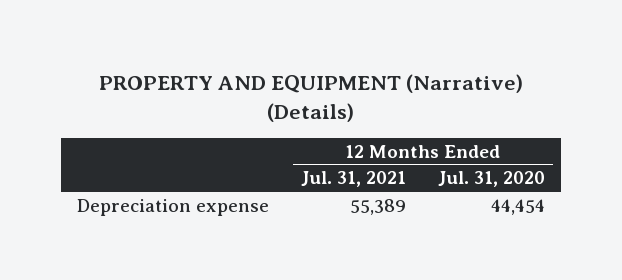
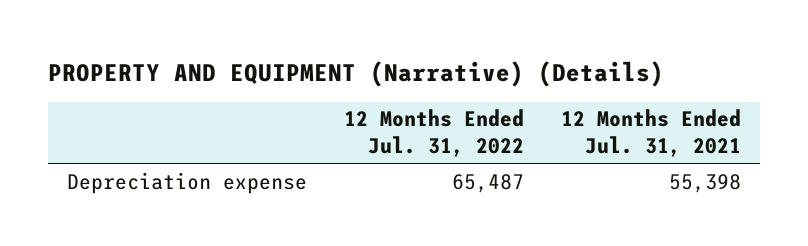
- | 12 Months Ended Jul. 31, 2021 | 12 Months Ended Jul. 31, 2020
+ | 12 Months Ended Jul. 31, 2022 | 12 Months Ended Jul. 31, 2021
- Depreciation expense | 55,389 | 44,454
+ Depreciation expense | 65,487 | 55,398

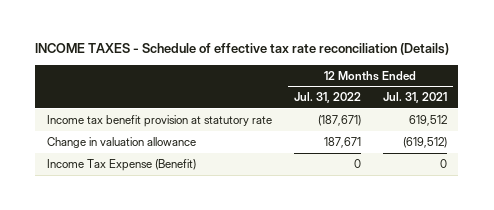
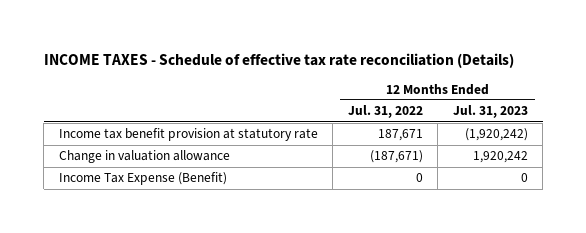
- | 12 Months Ended Jul. 31, 2022 | 12 Months Ended Jul. 31, 2021
+ | 12 Months Ended Jul. 31, 2022 | 12 Months Ended Jul. 31, 2023
- Income tax benefit provision at statutory rate | (187,671) | 619,512
- Change in valuation allowance | 187,671 | (619,512)
+ Income tax benefit provision at statutory rate | 187,671 | (1,920,242)
+ Change in valuation allowance | (187,671) | 1,920,242

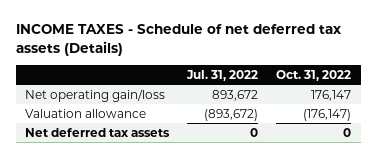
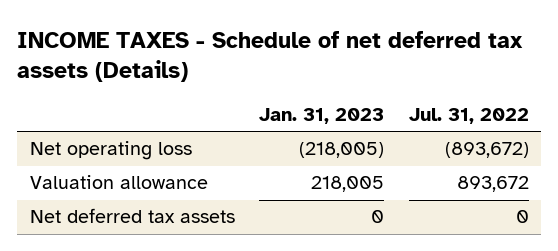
- | Jul. 31, 2022 | Oct. 31, 2022
+ | Jan. 31, 2023 | Jul. 31, 2022
- Net operating gain/loss | 893,672 | 176,147
- Valuation allowance | (893,672) | (176,147)
+ Net operating loss | (218,005) | (893,672)
+ Valuation allowance | 218,005 | 893,672

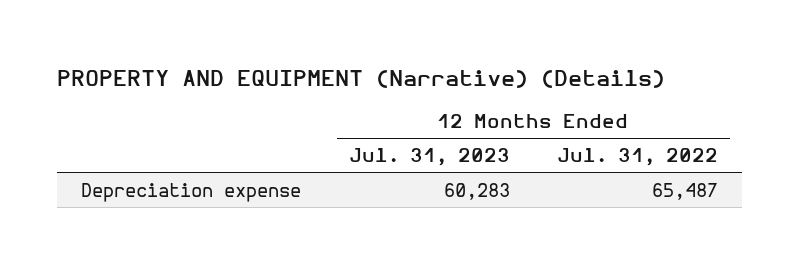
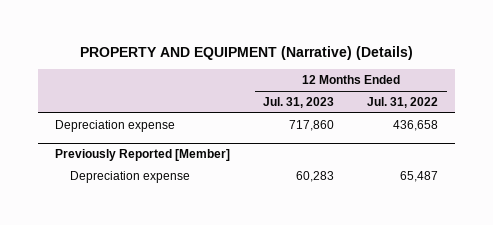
+ Depreciation expense | 717,860 | 436,658
+ Previously Reported [Member]

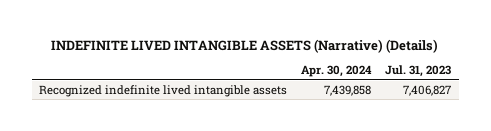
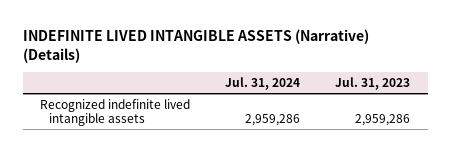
- | Apr. 30, 2024 | Jul. 31, 2023
+ | Jul. 31, 2024 | Jul. 31, 2023
- Recognized indefinite lived intangible assets | 7,439,858 | 7,406,827
+ Recognized indefinite lived intangible assets | 2,959,286 | 2,959,286

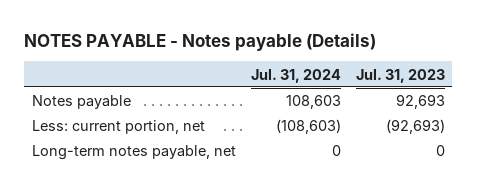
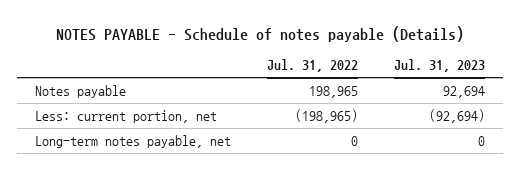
- NOTES PAYABLE - Notes payable (Details)
+ NOTES PAYABLE - Schedule of notes payable (Details)
- | Jul. 31, 2024 | Jul. 31, 2023
+ | Jul. 31, 2022 | Jul. 31, 2023
- Notes payable | 108,603 | 92,693
- Less: current portion, net | (108,603) | (92,693)
+ Notes payable | 198,965 | 92,694
+ Less: current portion, net | (198,965) | (92,694)

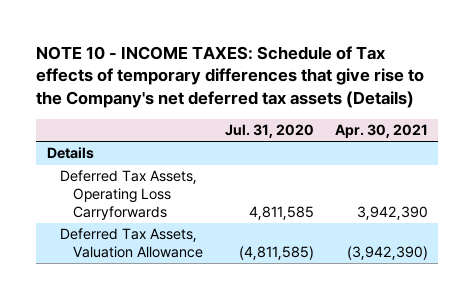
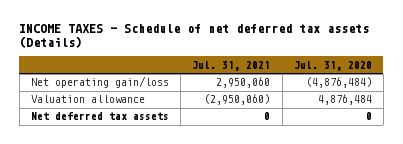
- NOTE 10 - INCOME TAXES: Schedule of Tax effects of temporary differences that give rise to the Company's net deferred tax assets (Details)
+ INCOME TAXES - Schedule of net deferred tax assets (Details)
- | Jul. 31, 2020 | Apr. 30, 2021
+ | Jul. 31, 2021 | Jul. 31, 2020
- Details
- Deferred Tax Assets, Operating Loss Carryforwards | 4,811,585 | 3,942,390
- Deferred Tax Assets, Valuation Allowance | (4,811,585) | (3,942,390)
+ Net operating gain/loss | 2,950,060 | (4,876,484)
+ Valuation allowance | (2,950,060) | 4,876,484
+ Net deferred tax assets | 0 | 0

